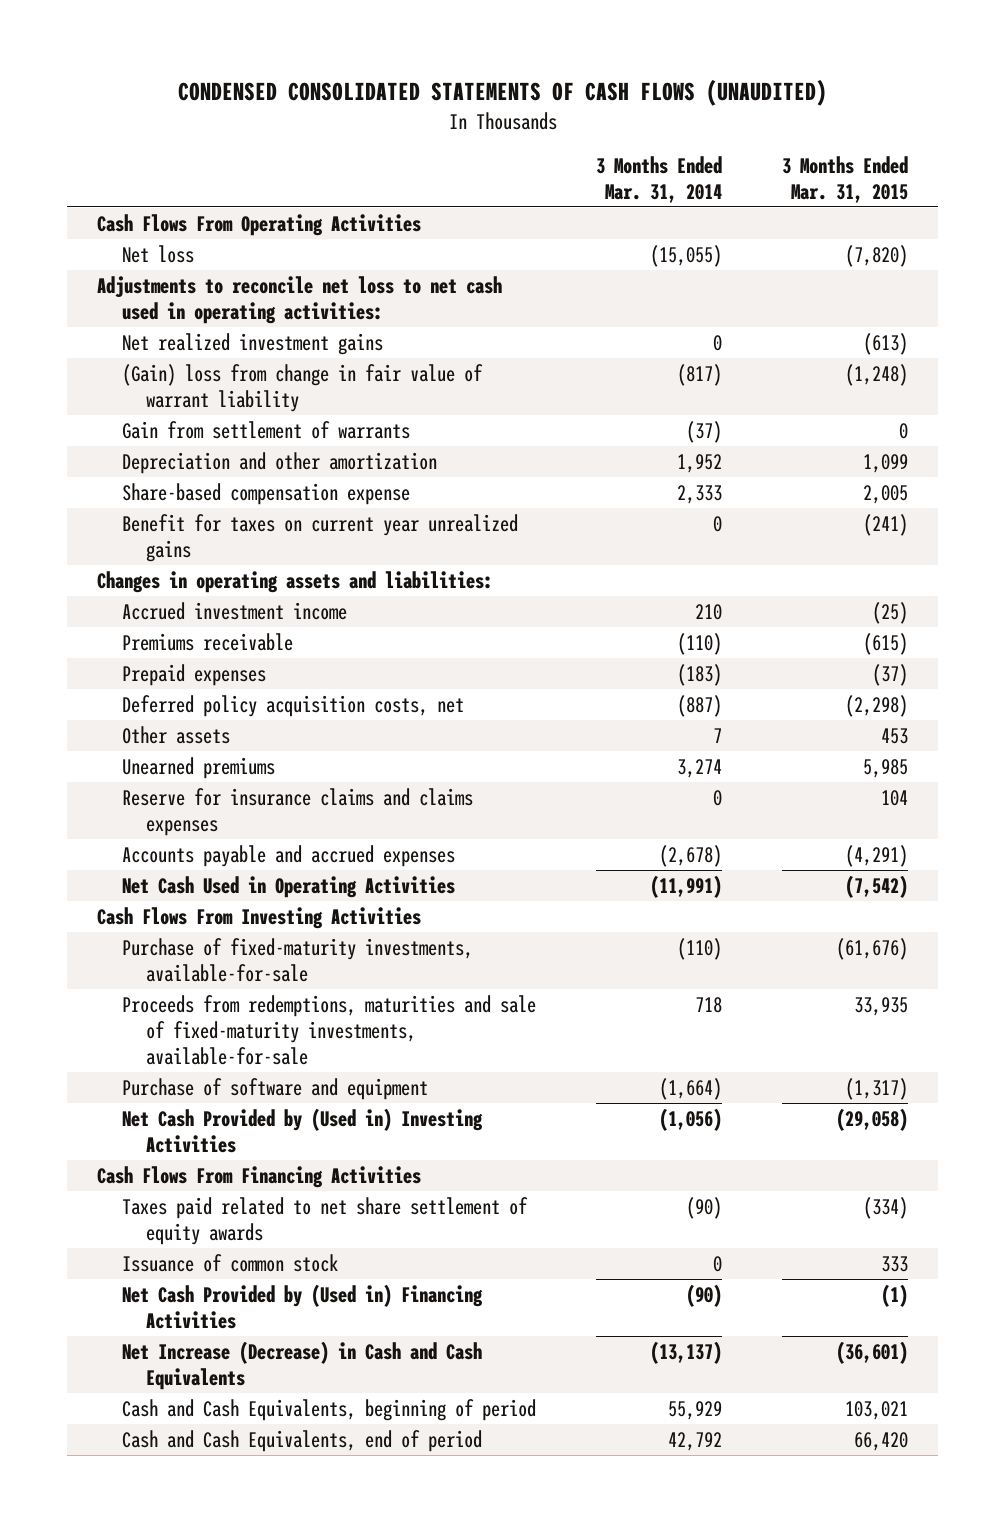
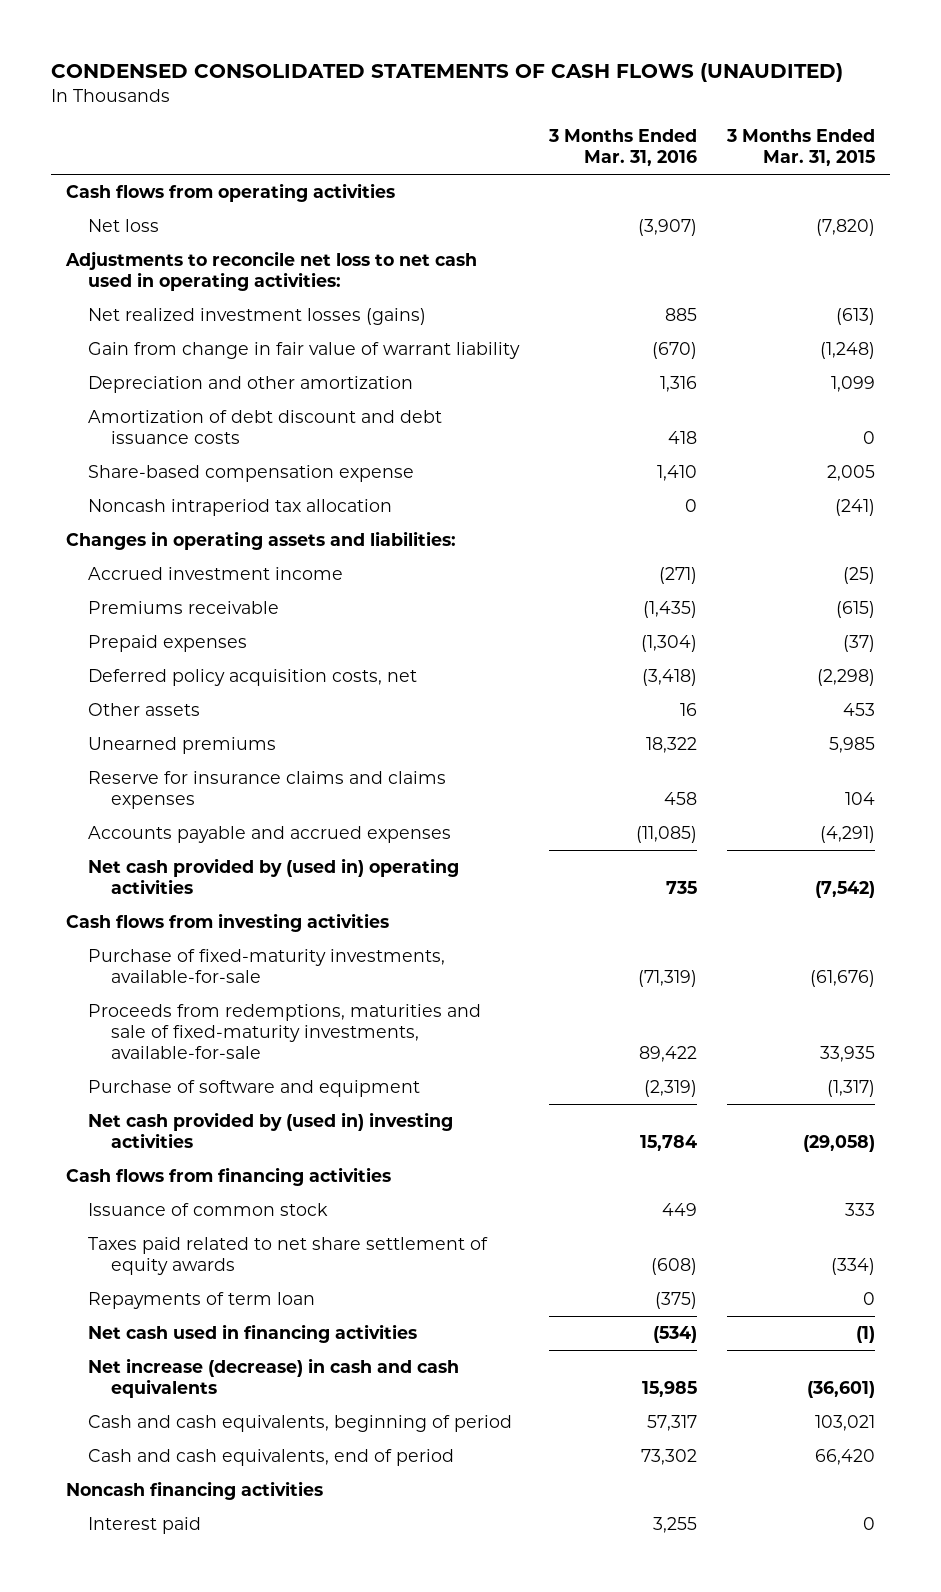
- | 3 Months Ended Mar. 31, 2014 | 3 Months Ended Mar. 31, 2015
+ | 3 Months Ended Mar. 31, 2016 | 3 Months Ended Mar. 31, 2015
- Cash Flows From Operating Activities
+ Cash flows from operating activities
- Net realized investment gains | 0 | (613)
- (Gain) loss from change in fair value of warrant liability | (817) | (1,248)
- Gain from settlement of warrants | (37) | 0
+ Net realized investment losses (gains) | 885 | (613)
+ Gain from change in fair value of warrant liability | (670) | (1,248)
+ Amortization of debt discount and debt issuance costs | 418 | 0
- Benefit for taxes on current year unrealized gains | 0 | (241)
+ Noncash intraperiod tax allocation | 0 | (241)
- Net Cash Used in Operating Activities | (11,991) | (7,542)
- Cash Flows From Investing Activities
+ Net cash provided by (used in) operating activities | 735 | (7,542)
+ Cash flows from investing activities
- Net Cash Provided by (Used in) Investing Activities | (1,056) | (29,058)
- Cash Flows From Financing Activities
+ Net cash provided by (used in) investing activities | 15,784 | (29,058)
+ Cash flows from financing activities
- Net Cash Provided by (Used in) Financing Activities | (90) | (1)
- Net Increase (Decrease) in Cash and Cash Equivalents | (13,137) | (36,601)
- Cash and Cash Equivalents, beginning of period | 55,929 | 103,021
- Cash and Cash Equivalents, end of period | 42,792 | 66,420
moved down: Taxes paid related to net share settlement of equity awards | (608) | (334)
+ Repayments of term loan | (375) | 0
+ Net cash used in financing activities | (534) | (1)
+ Net increase (decrease) in cash and cash equivalents | 15,985 | (36,601)
+ Cash and cash equivalents, beginning of period | 57,317 | 103,021
+ Cash and cash equivalents, end of period | 73,302 | 66,420
+ Noncash financing activities
+ Interest paid | 3,255 | 0

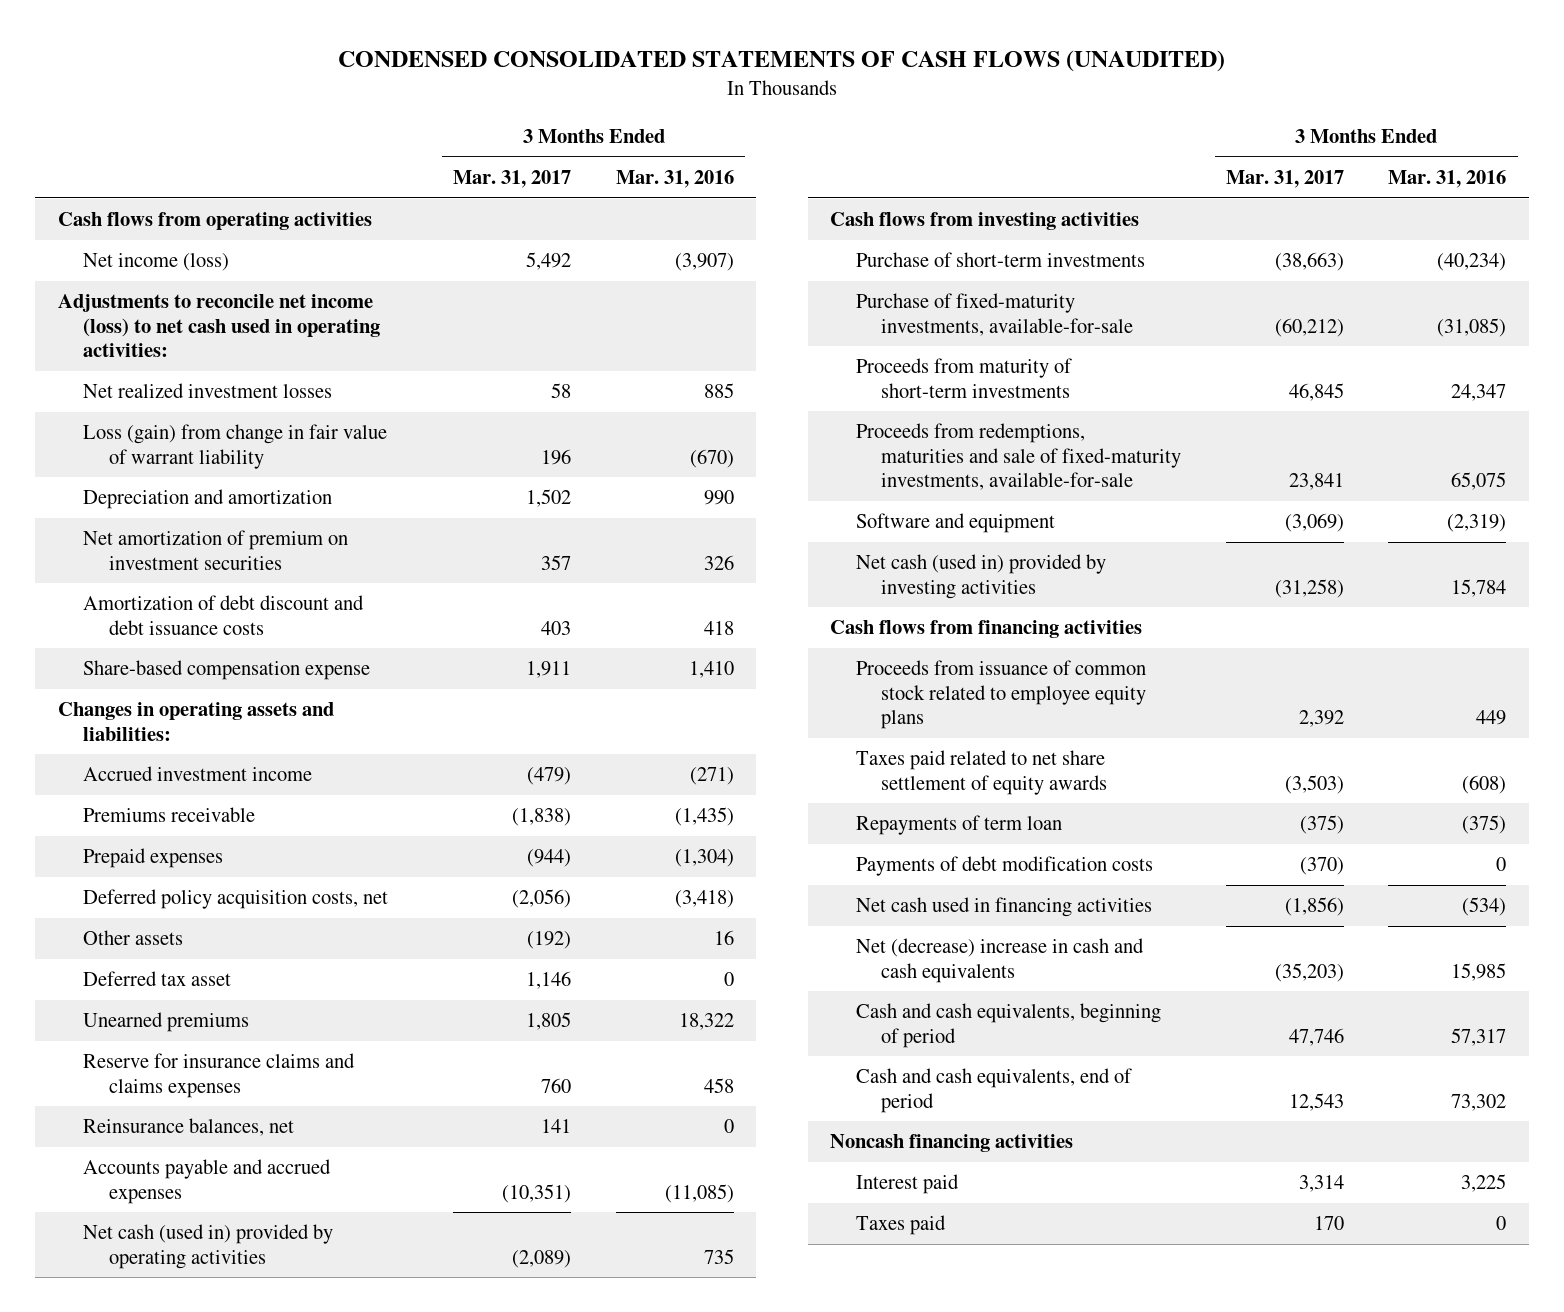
- | 3 Months Ended Mar. 31, 2016 | 3 Months Ended Mar. 31, 2015
+ | 3 Months Ended Mar. 31, 2017 | 3 Months Ended Mar. 31, 2016
- Net loss | (3,907) | (7,820)
- Adjustments to reconcile net loss to net cash used in operating activities:
- Net realized investment losses (gains) | 885 | (613)
- Gain from change in fair value of warrant liability | (670) | (1,248)
- Depreciation and other amortization | 1,316 | 1,099
+ Net income (loss) | 5,492 | (3,907)
+ Adjustments to reconcile net income (loss) to net cash used in operating activities:
+ Net realized investment losses | 58 | 885
+ Loss (gain) from change in fair value of warrant liability | 196 | (670)
+ Depreciation and amortization | 1,502 | 990
+ Net amortization of premium on investment securities | 357 | 326
- Noncash intraperiod tax allocation | 0 | (241)
+ Deferred tax asset | 1,146 | 0
+ Reinsurance balances, net | 141 | 0
- Net cash provided by (used in) operating activities | 735 | (7,542)
+ Net cash (used in) provided by operating activities | (2,089) | 735
- Purchase of fixed-maturity investments, available-for-sale | (71,319) | (61,676)
- Proceeds from redemptions, maturities and sale of fixed-maturity investments, available-for-sale | 89,422 | 33,935
- Purchase of software and equipment | (2,319) | (1,317)
- Net cash provided by (used in) investing activities | 15,784 | (29,058)
+ Purchase of short-term investments | (38,663) | (40,234)
+ Purchase of fixed-maturity investments, available-for-sale | (60,212) | (31,085)
+ Proceeds from maturity of short-term investments | 46,845 | 24,347
+ Proceeds from redemptions, maturities and sale of fixed-maturity investments, available-for-sale | 23,841 | 65,075
+ Software and equipment | (3,069) | (2,319)
+ Net cash (used in) provided by investing activities | (31,258) | 15,784
- Issuance of common stock | 449 | 333
+ Proceeds from issuance of common stock related to employee equity plans | 2,392 | 449
+ Payments of debt modification costs | (370) | 0
- Net increase (decrease) in cash and cash equivalents | 15,985 | (36,601)
+ Net (decrease) increase in cash and cash equivalents | (35,203) | 15,985
- Interest paid | 3,255 | 0
+ Interest paid | 3,314 | 3,225
+ Taxes paid | 170 | 0

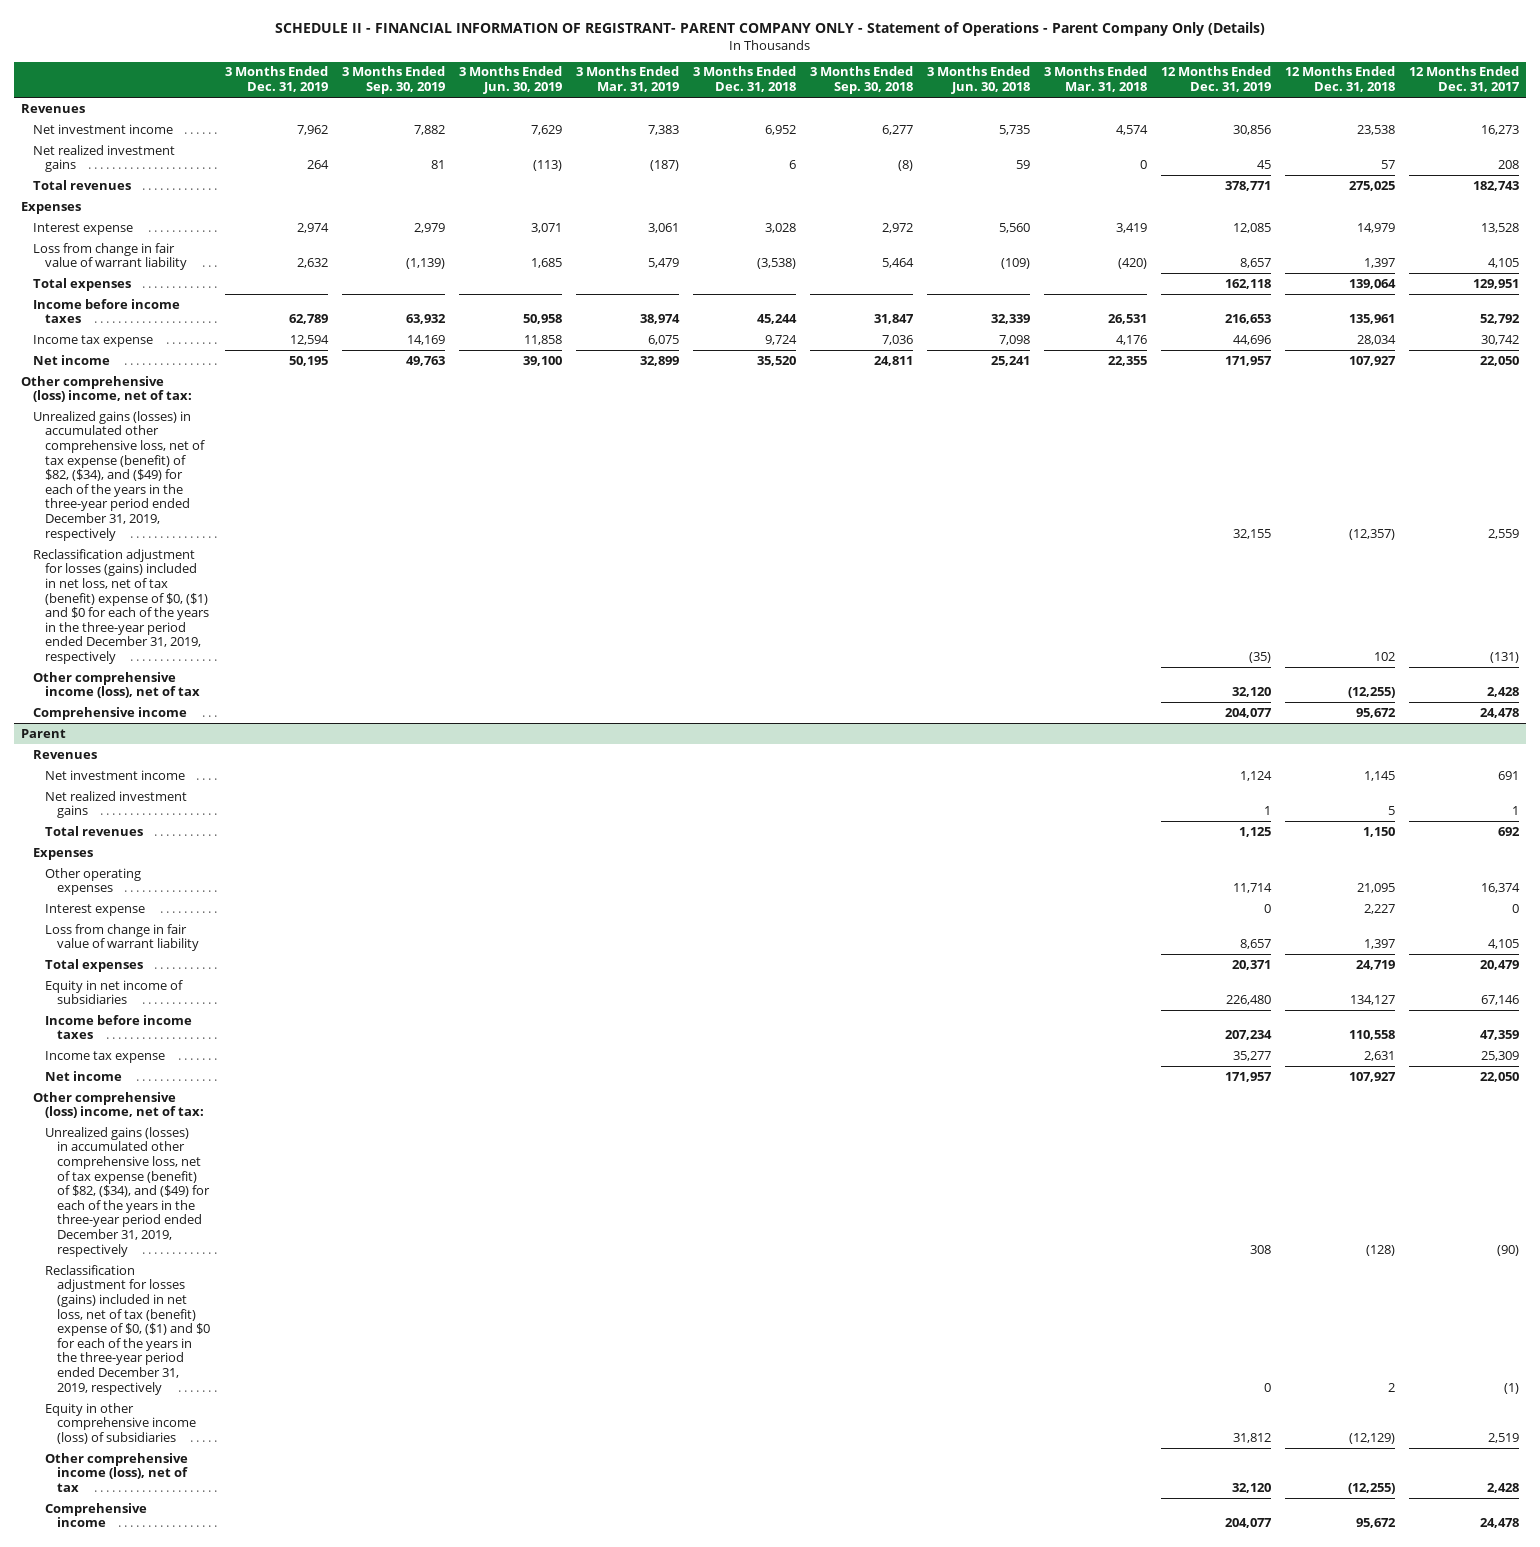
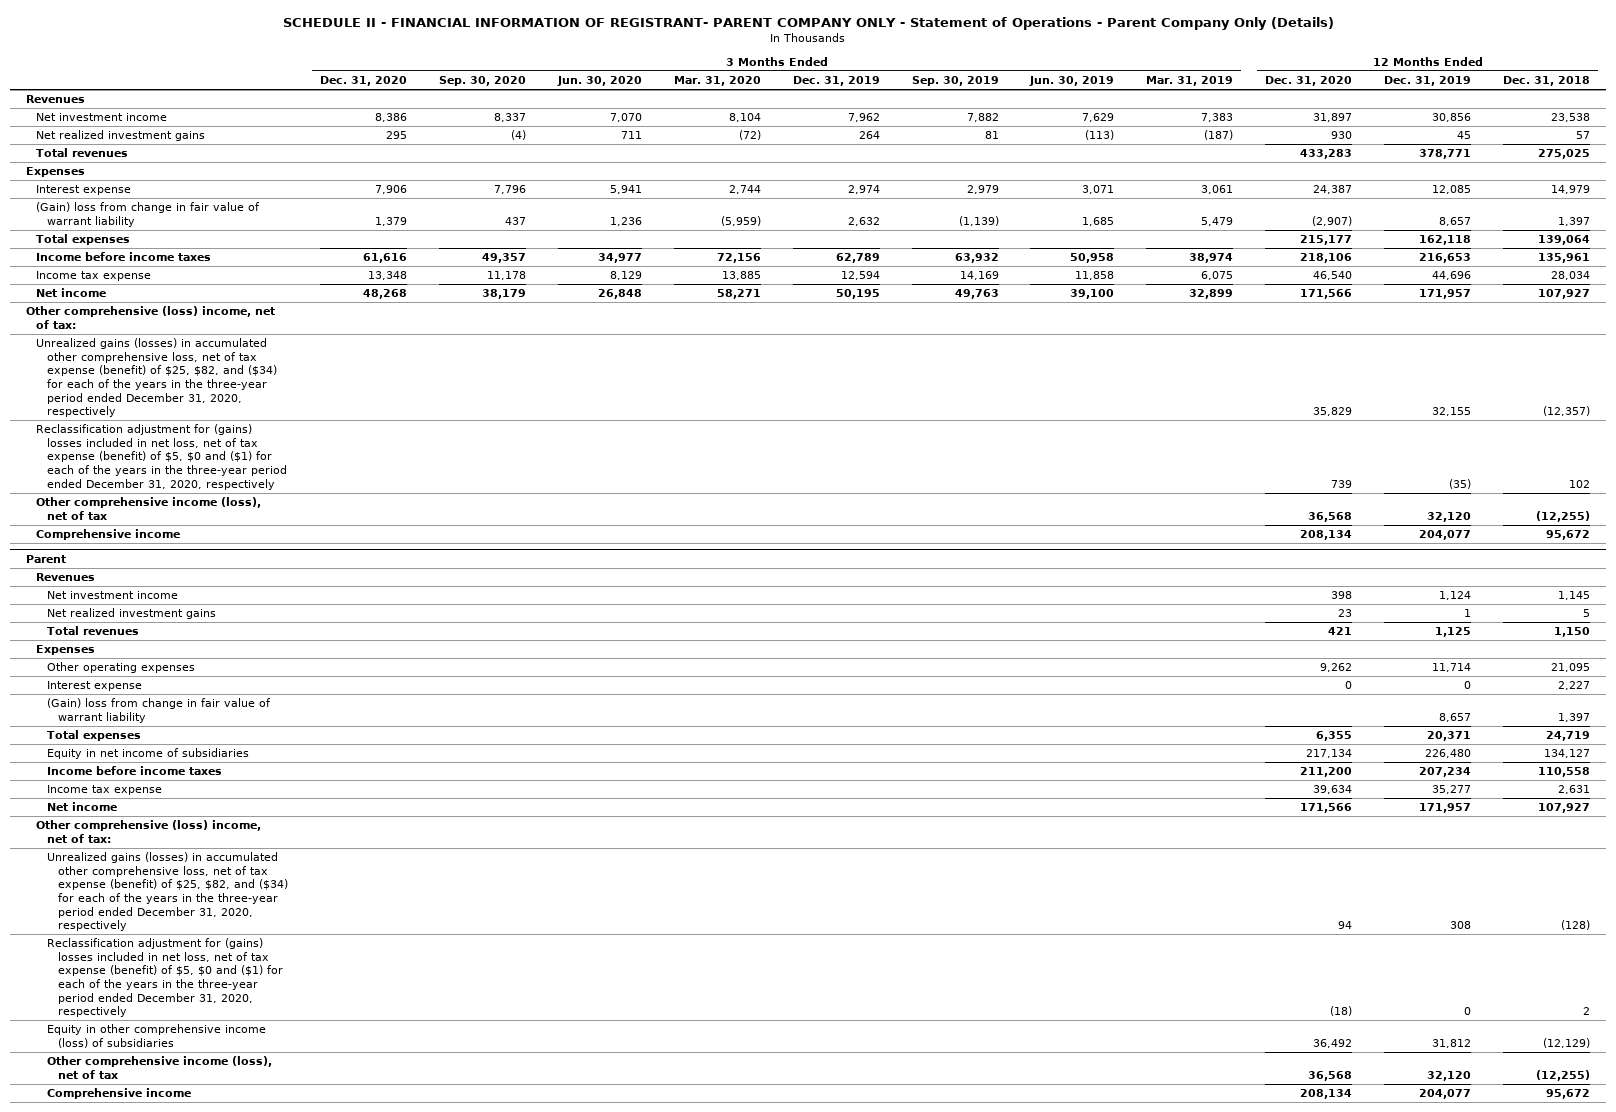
- | 3 Months Ended Dec. 31, 2019 | 3 Months Ended Sep. 30, 2019 | 3 Months Ended Jun. 30, 2019 | 3 Months Ended Mar. 31, 2019 | 3 Months Ended Dec. 31, 2018 | 3 Months Ended Sep. 30, 2018 | 3 Months Ended Jun. 30, 2018 | 3 Months Ended Mar. 31, 2018 | 12 Months Ended Dec. 31, 2019 | 12 Months Ended Dec. 31, 2018 | 12 Months Ended Dec. 31, 2017
+ | 3 Months Ended Dec. 31, 2020 | 3 Months Ended Sep. 30, 2020 | 3 Months Ended Jun. 30, 2020 | 3 Months Ended Mar. 31, 2020 | 3 Months Ended Dec. 31, 2019 | 3 Months Ended Sep. 30, 2019 | 3 Months Ended Jun. 30, 2019 | 3 Months Ended Mar. 31, 2019 | 12 Months Ended Dec. 31, 2020 | 12 Months Ended Dec. 31, 2019 | 12 Months Ended Dec. 31, 2018
- Loss from change in fair value of warrant liability | 2,632 | (1,139) | 1,685 | 5,479 | (3,538) | 5,464 | (109) | (420) | 8,657 | 1,397 | 4,105
+ (Gain) loss from change in fair value of warrant liability | 1,379 | 437 | 1,236 | (5,959) | 2,632 | (1,139) | 1,685 | 5,479 | (2,907) | 8,657 | 1,397
- Unrealized gains (losses) in accumulated other comprehensive loss, net of tax expense (benefit) of $82, ($34), and ($49) for each of the years in the three-year period ended December 31, 2019, respectively | | | | | | | | | 32,155 | (12,357) | 2,559
- Reclassification adjustment for losses (gains) included in net loss, net of tax (benefit) expense of $0, ($1) and $0 for each of the years in the three-year period ended December 31, 2019, respectively | | | | | | | | | (35) | 102 | (131)
+ Unrealized gains (losses) in accumulated other comprehensive loss, net of tax expense (benefit) of $25, $82, and ($34) for each of the years in the three-year period ended December 31, 2020, respectively | | | | | | | | | 35,829 | 32,155 | (12,357)
+ Reclassification adjustment for (gains) losses included in net loss, net of tax expense (benefit) of $5, $0 and ($1) for each of the years in the three-year period ended December 31, 2020, respectively | | | | | | | | | 739 | (35) | 102
@ Parent
- Loss from change in fair value of warrant liability | | | | | | | | | 8,657 | 1,397 | 4,105
+ (Gain) loss from change in fair value of warrant liability | | | | | | | | | | 8,657 | 1,397
- Unrealized gains (losses) in accumulated other comprehensive loss, net of tax expense (benefit) of $82, ($34), and ($49) for each of the years in the three-year period ended December 31, 2019, respectively | | | | | | | | | 308 | (128) | (90)
- Reclassification adjustment for losses (gains) included in net loss, net of tax (benefit) expense of $0, ($1) and $0 for each of the years in the three-year period ended December 31, 2019, respectively | | | | | | | | | 0 | 2 | (1)
+ Unrealized gains (losses) in accumulated other comprehensive loss, net of tax expense (benefit) of $25, $82, and ($34) for each of the years in the three-year period ended December 31, 2020, respectively | | | | | | | | | 94 | 308 | (128)
+ Reclassification adjustment for (gains) losses included in net loss, net of tax expense (benefit) of $5, $0 and ($1) for each of the years in the three-year period ended December 31, 2020, respectively | | | | | | | | | (18) | 0 | 2

